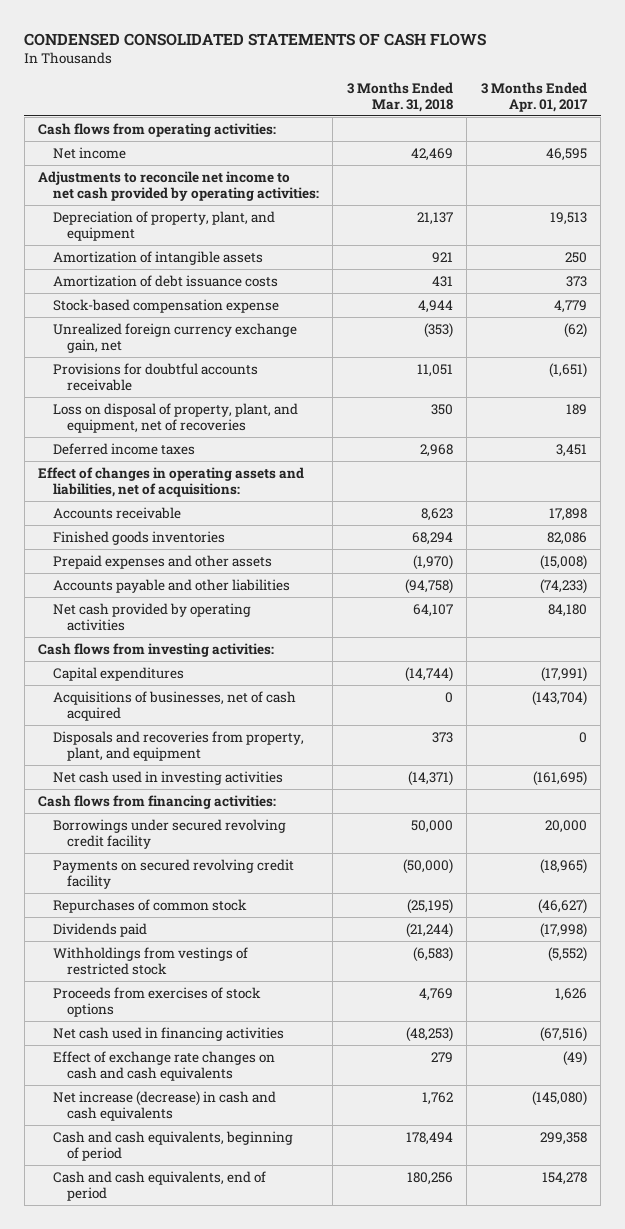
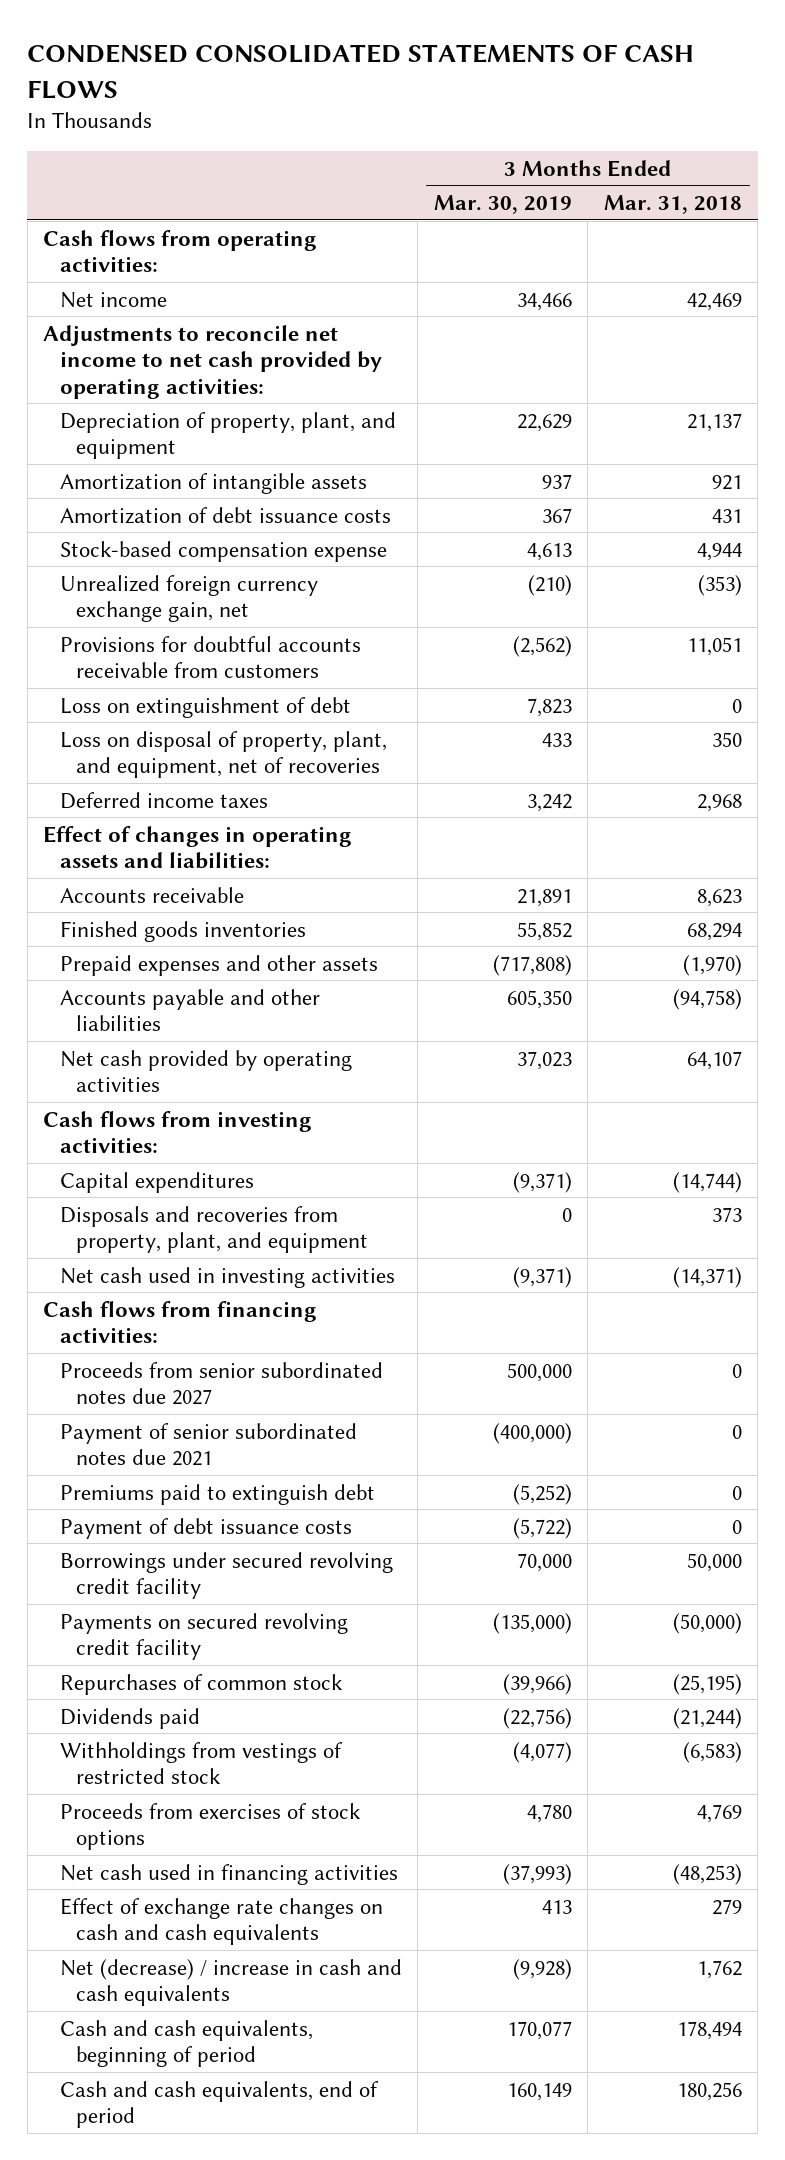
- | 3 Months Ended Mar. 31, 2018 | 3 Months Ended Apr. 01, 2017
+ | 3 Months Ended Mar. 30, 2019 | 3 Months Ended Mar. 31, 2018
- Provisions for doubtful accounts receivable | 11,051 | (1,651)
+ Provisions for doubtful accounts receivable from customers | (2,562) | 11,051
+ Loss on extinguishment of debt | 7,823 | 0
- Effect of changes in operating assets and liabilities, net of acquisitions:
+ Effect of changes in operating assets and liabilities:
- Acquisitions of businesses, net of cash acquired | 0 | (143,704)
+ Proceeds from senior subordinated notes due 2027 | 500,000 | 0
+ Payment of senior subordinated notes due 2021 | (400,000) | 0
+ Premiums paid to extinguish debt | (5,252) | 0
+ Payment of debt issuance costs | (5,722) | 0
- Net increase (decrease) in cash and cash equivalents | 1,762 | (145,080)
+ Net (decrease) / increase in cash and cash equivalents | (9,928) | 1,762

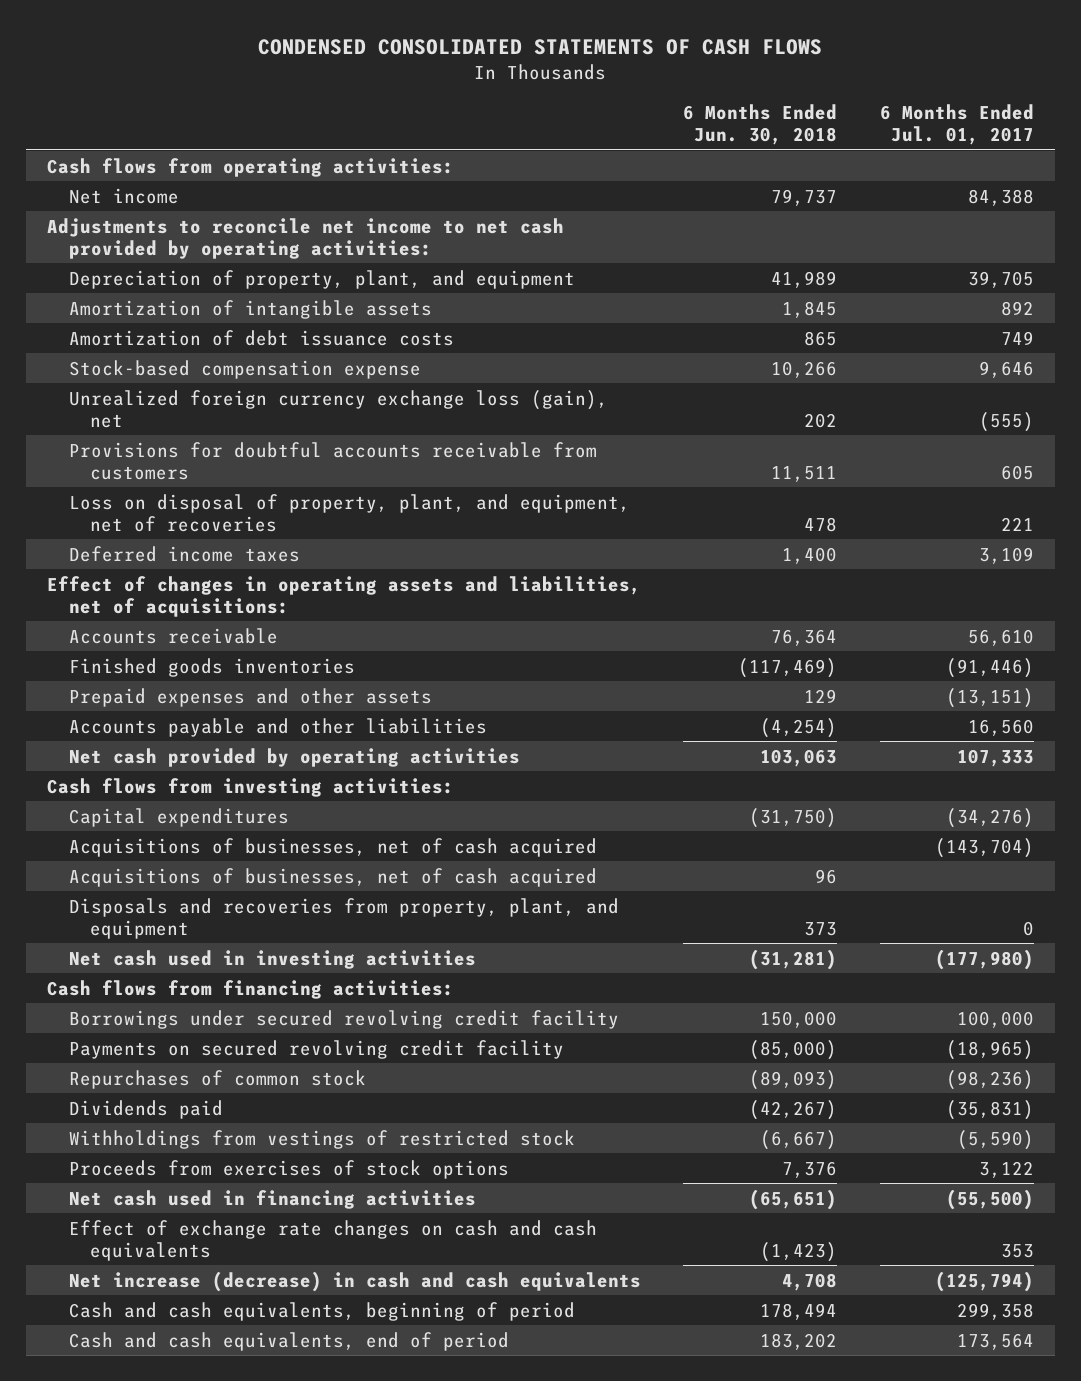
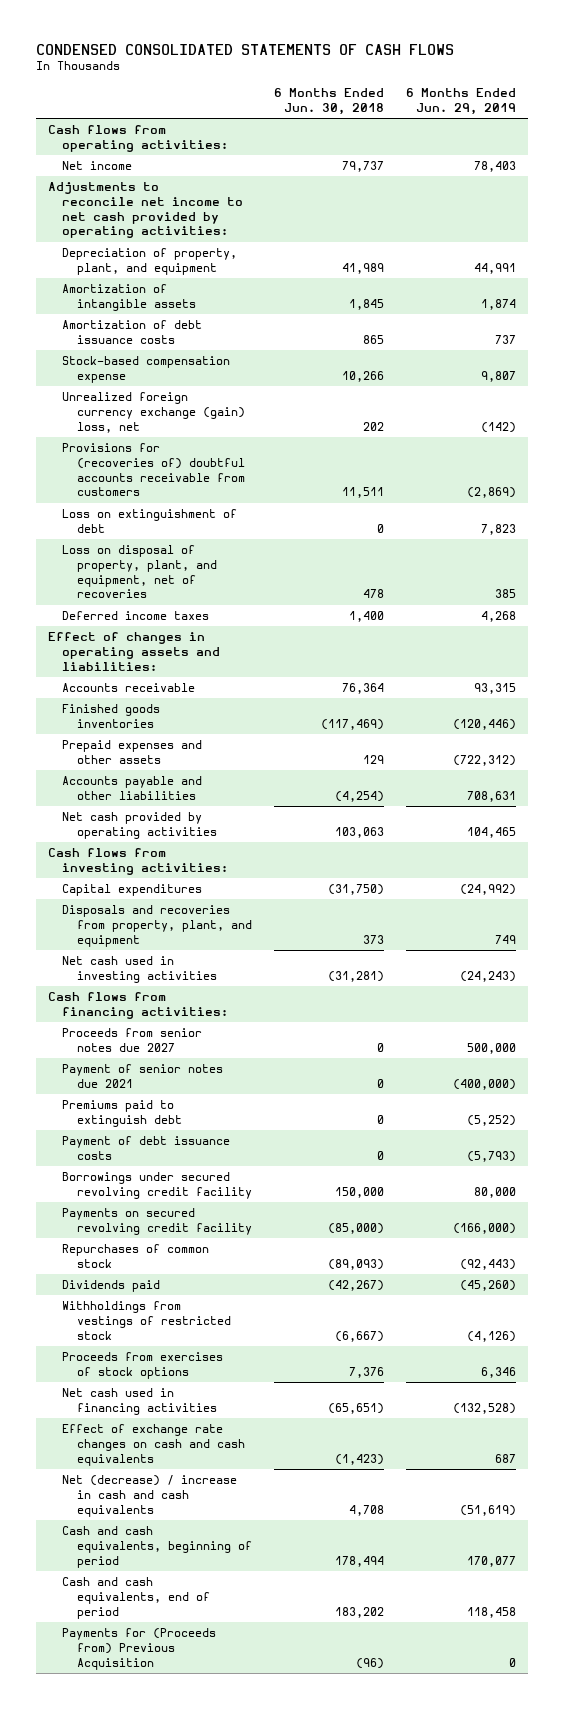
- | 6 Months Ended Jun. 30, 2018 | 6 Months Ended Jul. 01, 2017
+ | 6 Months Ended Jun. 30, 2018 | 6 Months Ended Jun. 29, 2019
- Unrealized foreign currency exchange loss (gain), net | 202 | (555)
- Provisions for doubtful accounts receivable from customers | 11,511 | 605
+ Unrealized foreign currency exchange (gain) loss, net | 202 | (142)
+ Provisions for (recoveries of) doubtful accounts receivable from customers | 11,511 | (2,869)
+ Loss on extinguishment of debt | 0 | 7,823
- Effect of changes in operating assets and liabilities, net of acquisitions:
+ Effect of changes in operating assets and liabilities:
- Acquisitions of businesses, net of cash acquired | | (143,704)
- Acquisitions of businesses, net of cash acquired | 96 |
+ Proceeds from senior notes due 2027 | 0 | 500,000
+ Payment of senior notes due 2021 | 0 | (400,000)
+ Premiums paid to extinguish debt | 0 | (5,252)
+ Payment of debt issuance costs | 0 | (5,793)
- Net increase (decrease) in cash and cash equivalents | 4,708 | (125,794)
+ Net (decrease) / increase in cash and cash equivalents | 4,708 | (51,619)
+ Payments for (Proceeds from) Previous Acquisition | (96) | 0

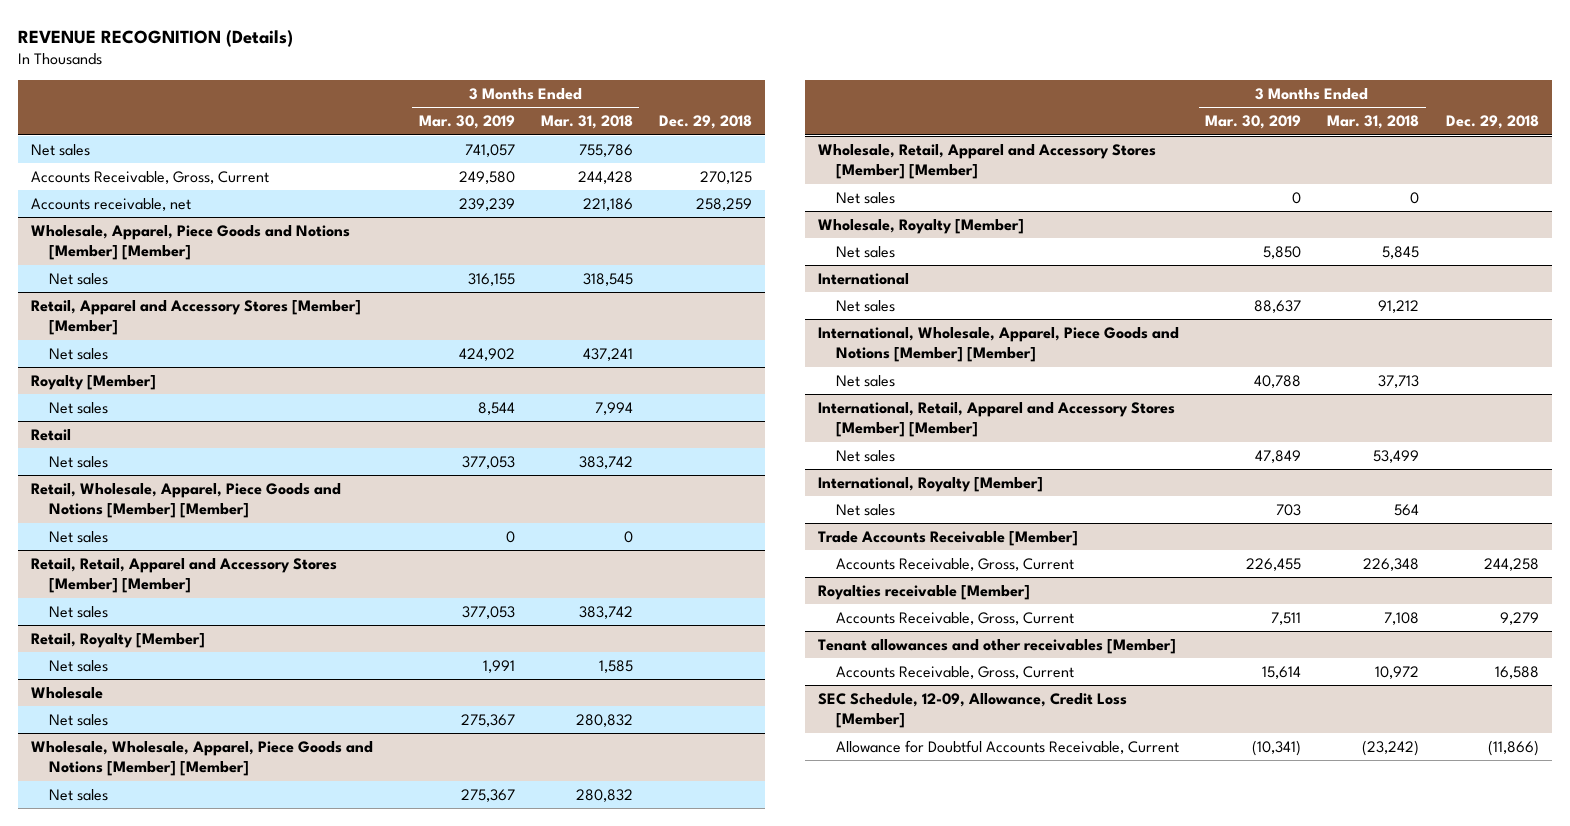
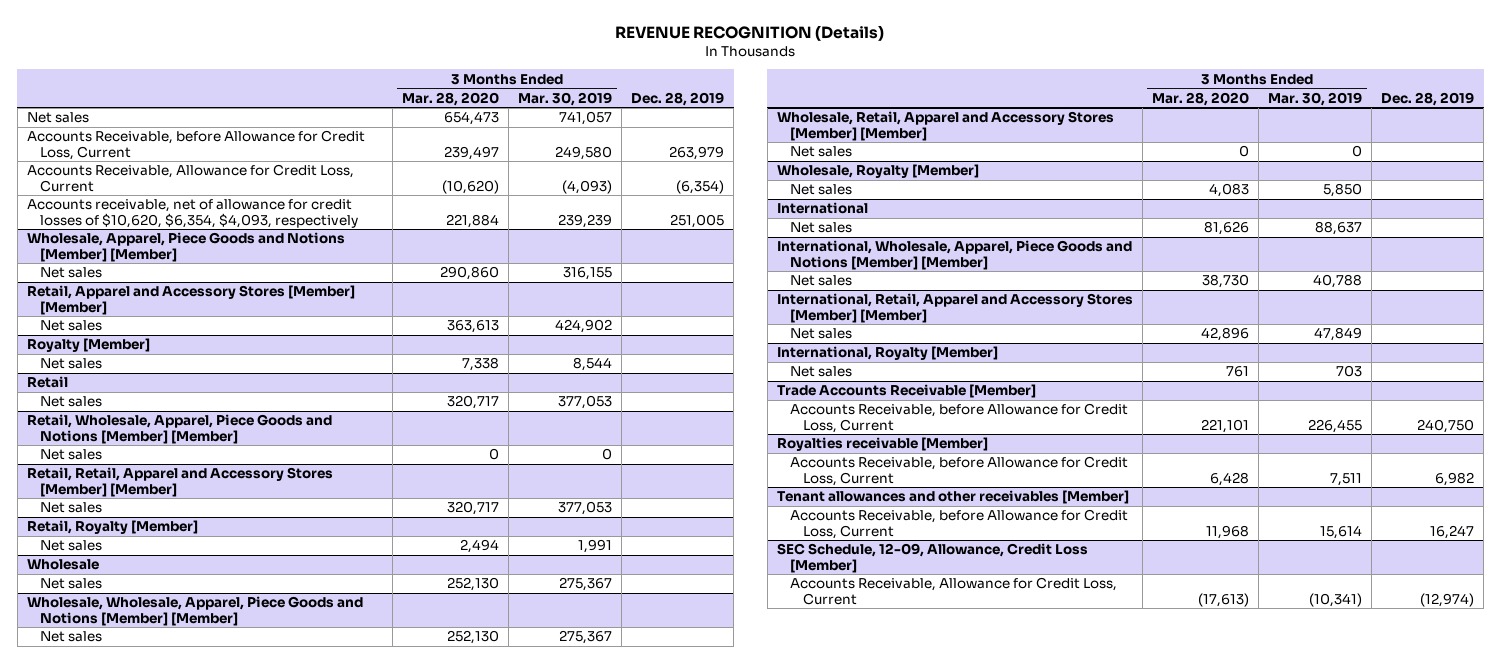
- | 3 Months Ended Mar. 30, 2019 | 3 Months Ended Mar. 31, 2018 | Dec. 29, 2018
+ | 3 Months Ended Mar. 28, 2020 | 3 Months Ended Mar. 30, 2019 | Dec. 28, 2019
- Accounts Receivable, Gross, Current | 249,580 | 244,428 | 270,125
- Accounts receivable, net | 239,239 | 221,186 | 258,259
+ Accounts Receivable, before Allowance for Credit Loss, Current | 239,497 | 249,580 | 263,979
+ Accounts Receivable, Allowance for Credit Loss, Current | (10,620) | (4,093) | (6,354)
+ Accounts receivable, net of allowance for credit losses of $10,620, $6,354, $4,093, respectively | 221,884 | 239,239 | 251,005
@ Trade Accounts Receivable [Member]
- Accounts Receivable, Gross, Current | 226,455 | 226,348 | 244,258
+ Accounts Receivable, before Allowance for Credit Loss, Current | 221,101 | 226,455 | 240,750
@ Royalties receivable [Member]
- Accounts Receivable, Gross, Current | 7,511 | 7,108 | 9,279
+ Accounts Receivable, before Allowance for Credit Loss, Current | 6,428 | 7,511 | 6,982
@ Tenant allowances and other receivables [Member]
- Accounts Receivable, Gross, Current | 15,614 | 10,972 | 16,588
+ Accounts Receivable, before Allowance for Credit Loss, Current | 11,968 | 15,614 | 16,247
@ SEC Schedule, 12-09, Allowance, Credit Loss [Member]
- Allowance for Doubtful Accounts Receivable, Current | (10,341) | (23,242) | (11,866)
+ Accounts Receivable, Allowance for Credit Loss, Current | (17,613) | (10,341) | (12,974)

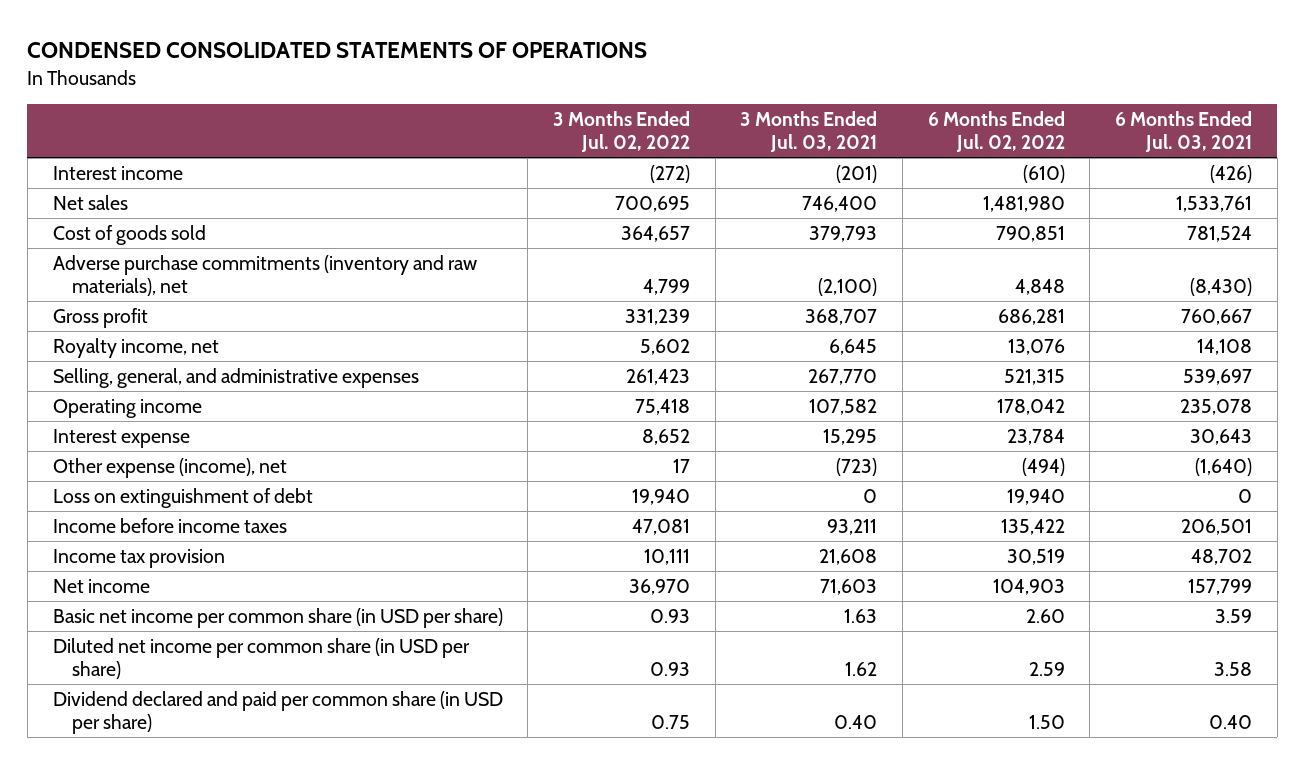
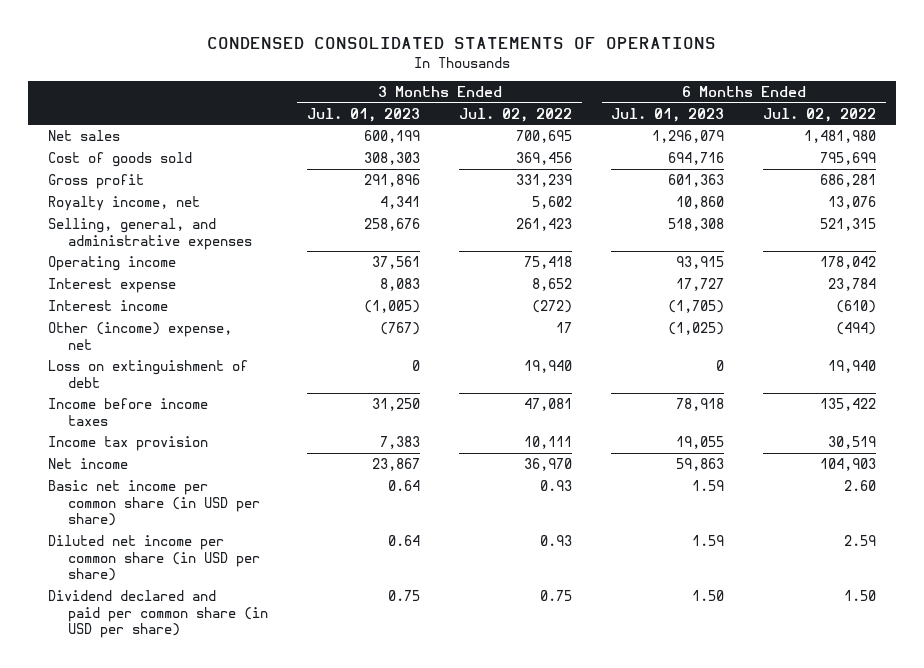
- | 3 Months Ended Jul. 02, 2022 | 3 Months Ended Jul. 03, 2021 | 6 Months Ended Jul. 02, 2022 | 6 Months Ended Jul. 03, 2021
+ | 3 Months Ended Jul. 01, 2023 | 3 Months Ended Jul. 02, 2022 | 6 Months Ended Jul. 01, 2023 | 6 Months Ended Jul. 02, 2022
- Cost of goods sold | 364,657 | 379,793 | 790,851 | 781,524
- Adverse purchase commitments (inventory and raw materials), net | 4,799 | (2,100) | 4,848 | (8,430)
+ Cost of goods sold | 308,303 | 369,456 | 694,716 | 795,699
- Other expense (income), net | 17 | (723) | (494) | (1,640)
moved down: Interest income | (1,005) | (272) | (1,705) | (610)
+ Other (income) expense, net | (767) | 17 | (1,025) | (494)

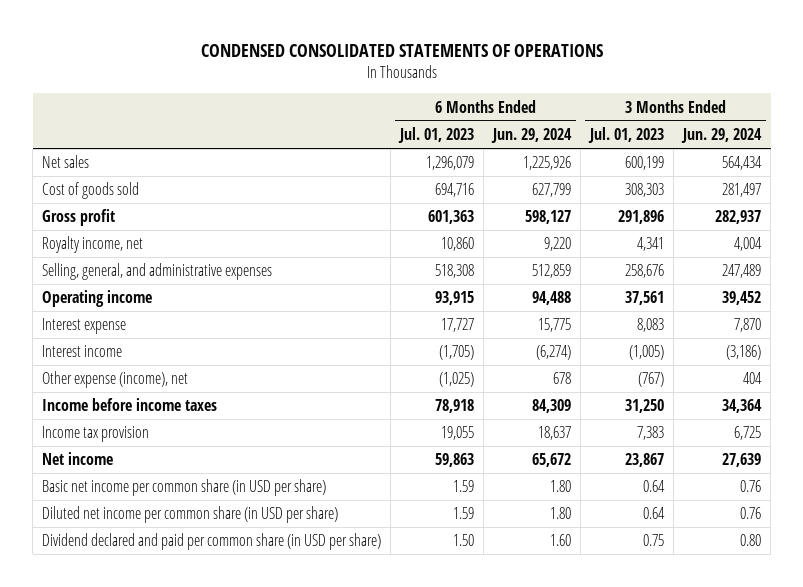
- | 3 Months Ended Jul. 01, 2023 | 3 Months Ended Jul. 02, 2022 | 6 Months Ended Jul. 01, 2023 | 6 Months Ended Jul. 02, 2022
+ | 6 Months Ended Jul. 01, 2023 | 6 Months Ended Jun. 29, 2024 | 3 Months Ended Jul. 01, 2023 | 3 Months Ended Jun. 29, 2024
- Other (income) expense, net | (767) | 17 | (1,025) | (494)
- Loss on extinguishment of debt | 0 | 19,940 | 0 | 19,940
+ Other expense (income), net | (1,025) | 678 | (767) | 404

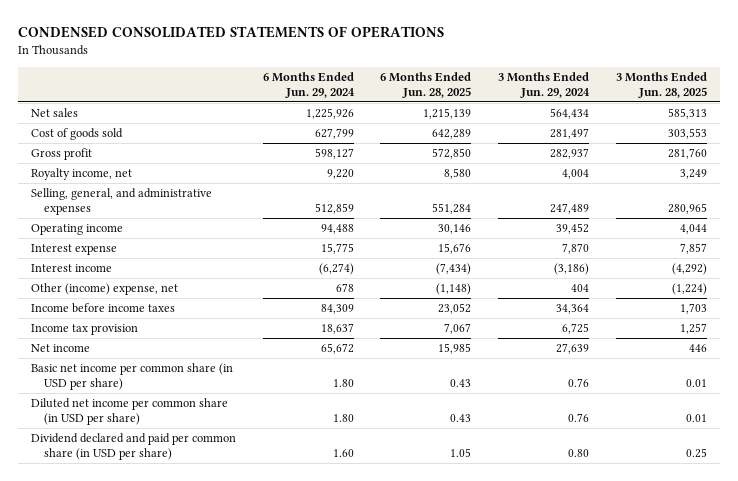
- | 6 Months Ended Jul. 01, 2023 | 6 Months Ended Jun. 29, 2024 | 3 Months Ended Jul. 01, 2023 | 3 Months Ended Jun. 29, 2024
+ | 6 Months Ended Jun. 29, 2024 | 6 Months Ended Jun. 28, 2025 | 3 Months Ended Jun. 29, 2024 | 3 Months Ended Jun. 28, 2025
- Other expense (income), net | (1,025) | 678 | (767) | 404
+ Other (income) expense, net | 678 | (1,148) | 404 | (1,224)

